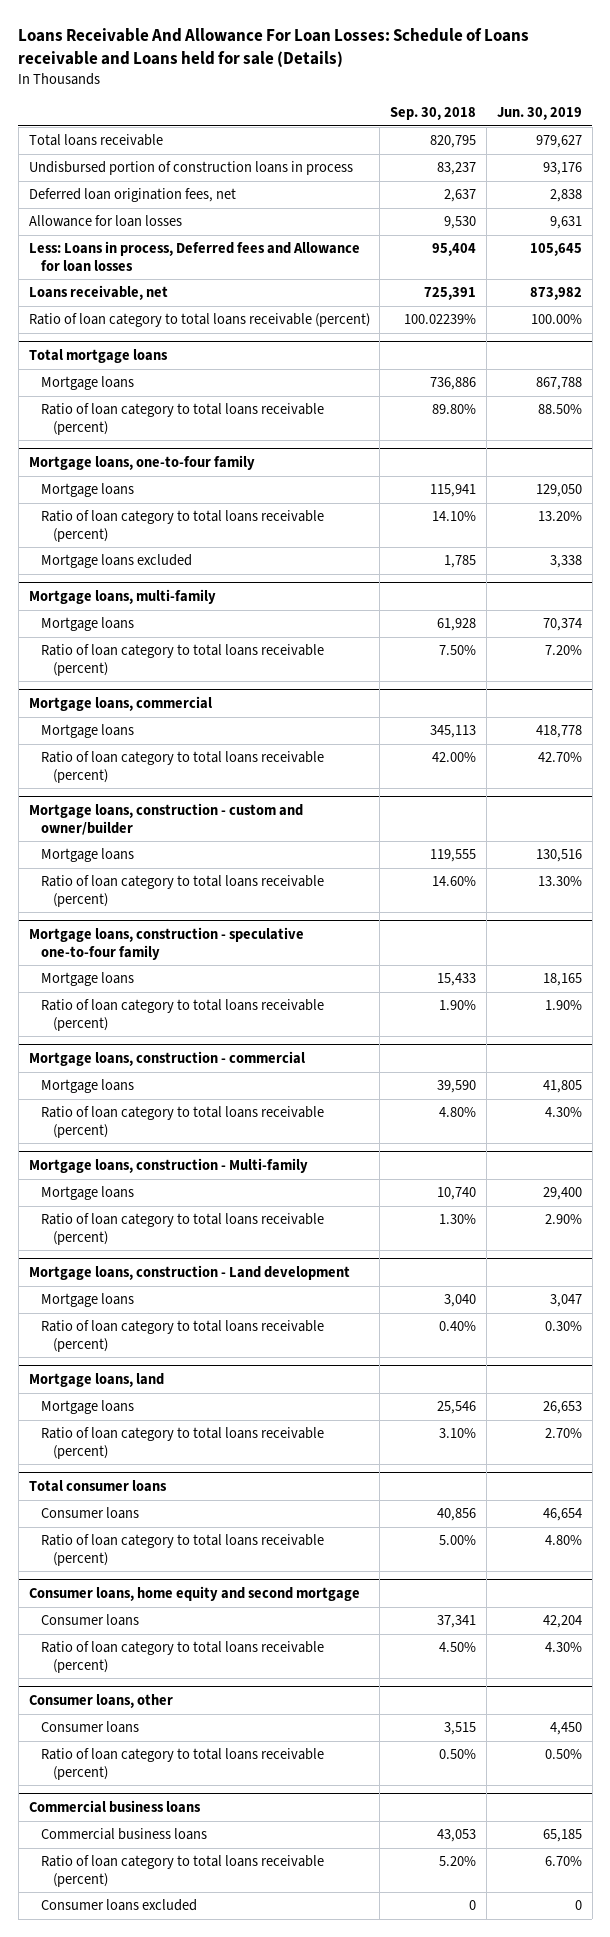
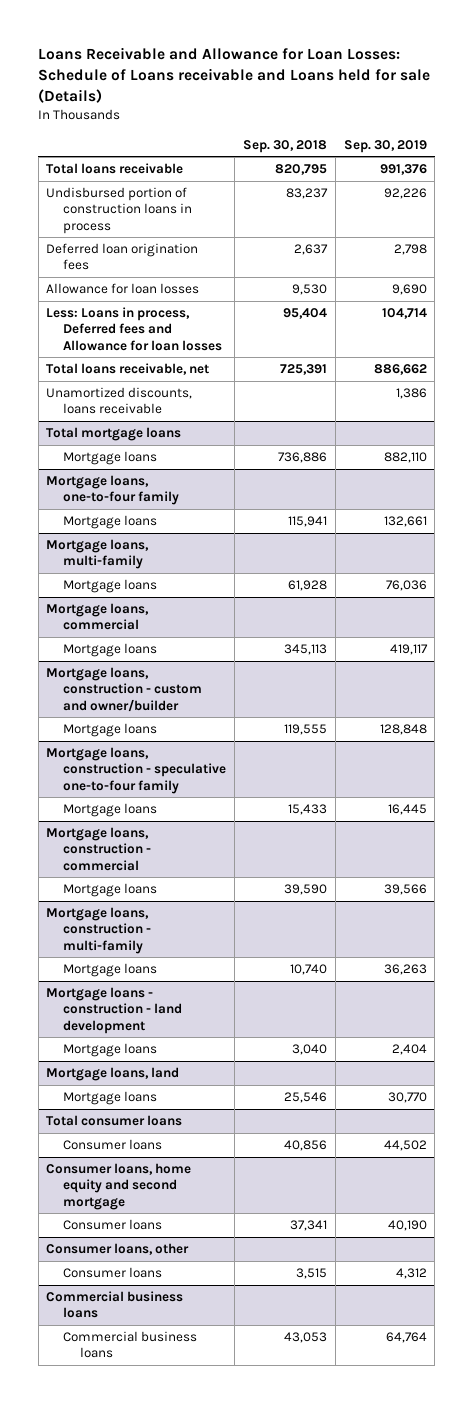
- Loans Receivable And Allowance For Loan Losses: Schedule of Loans receivable and Loans held for sale (Details)
+ Loans Receivable and Allowance for Loan Losses: Schedule of Loans receivable and Loans held for sale (Details)
- | Sep. 30, 2018 | Jun. 30, 2019
+ | Sep. 30, 2018 | Sep. 30, 2019
- Deferred loan origination fees, net | 2,637 | 2,838
+ Deferred loan origination fees | 2,637 | 2,798
- Loans receivable, net | 725,391 | 873,982
- Ratio of loan category to total loans receivable (percent) | 100.02239% | 100.00%
+ Total loans receivable, net | 725,391 | 886,662
+ Unamortized discounts, loans receivable | | 1,386
@ Total mortgage loans
- Ratio of loan category to total loans receivable (percent) | 89.80% | 88.50%
@ Mortgage loans, one-to-four family
- Ratio of loan category to total loans receivable (percent) | 14.10% | 13.20%
- Mortgage loans excluded | 1,785 | 3,338
@ Mortgage loans, multi-family
- Ratio of loan category to total loans receivable (percent) | 7.50% | 7.20%
@ Mortgage loans, commercial
- Ratio of loan category to total loans receivable (percent) | 42.00% | 42.70%
@ Mortgage loans, construction - custom and owner/builder
- Ratio of loan category to total loans receivable (percent) | 14.60% | 13.30%
@ Mortgage loans, construction - speculative one-to-four family
- Ratio of loan category to total loans receivable (percent) | 1.90% | 1.90%
@ Mortgage loans, construction - commercial
- Ratio of loan category to total loans receivable (percent) | 4.80% | 4.30%
- Mortgage loans, construction - Multi-family
+ Mortgage loans, construction - multi-family
- Ratio of loan category to total loans receivable (percent) | 1.30% | 2.90%
- Mortgage loans, construction - Land development
+ Mortgage loans - construction - land development
- Ratio of loan category to total loans receivable (percent) | 0.40% | 0.30%
@ Mortgage loans, land
- Ratio of loan category to total loans receivable (percent) | 3.10% | 2.70%
@ Total consumer loans
- Ratio of loan category to total loans receivable (percent) | 5.00% | 4.80%
@ Consumer loans, home equity and second mortgage
- Ratio of loan category to total loans receivable (percent) | 4.50% | 4.30%
@ Consumer loans, other
- Ratio of loan category to total loans receivable (percent) | 0.50% | 0.50%
@ Commercial business loans
- Ratio of loan category to total loans receivable (percent) | 5.20% | 6.70%
- Consumer loans excluded | 0 | 0

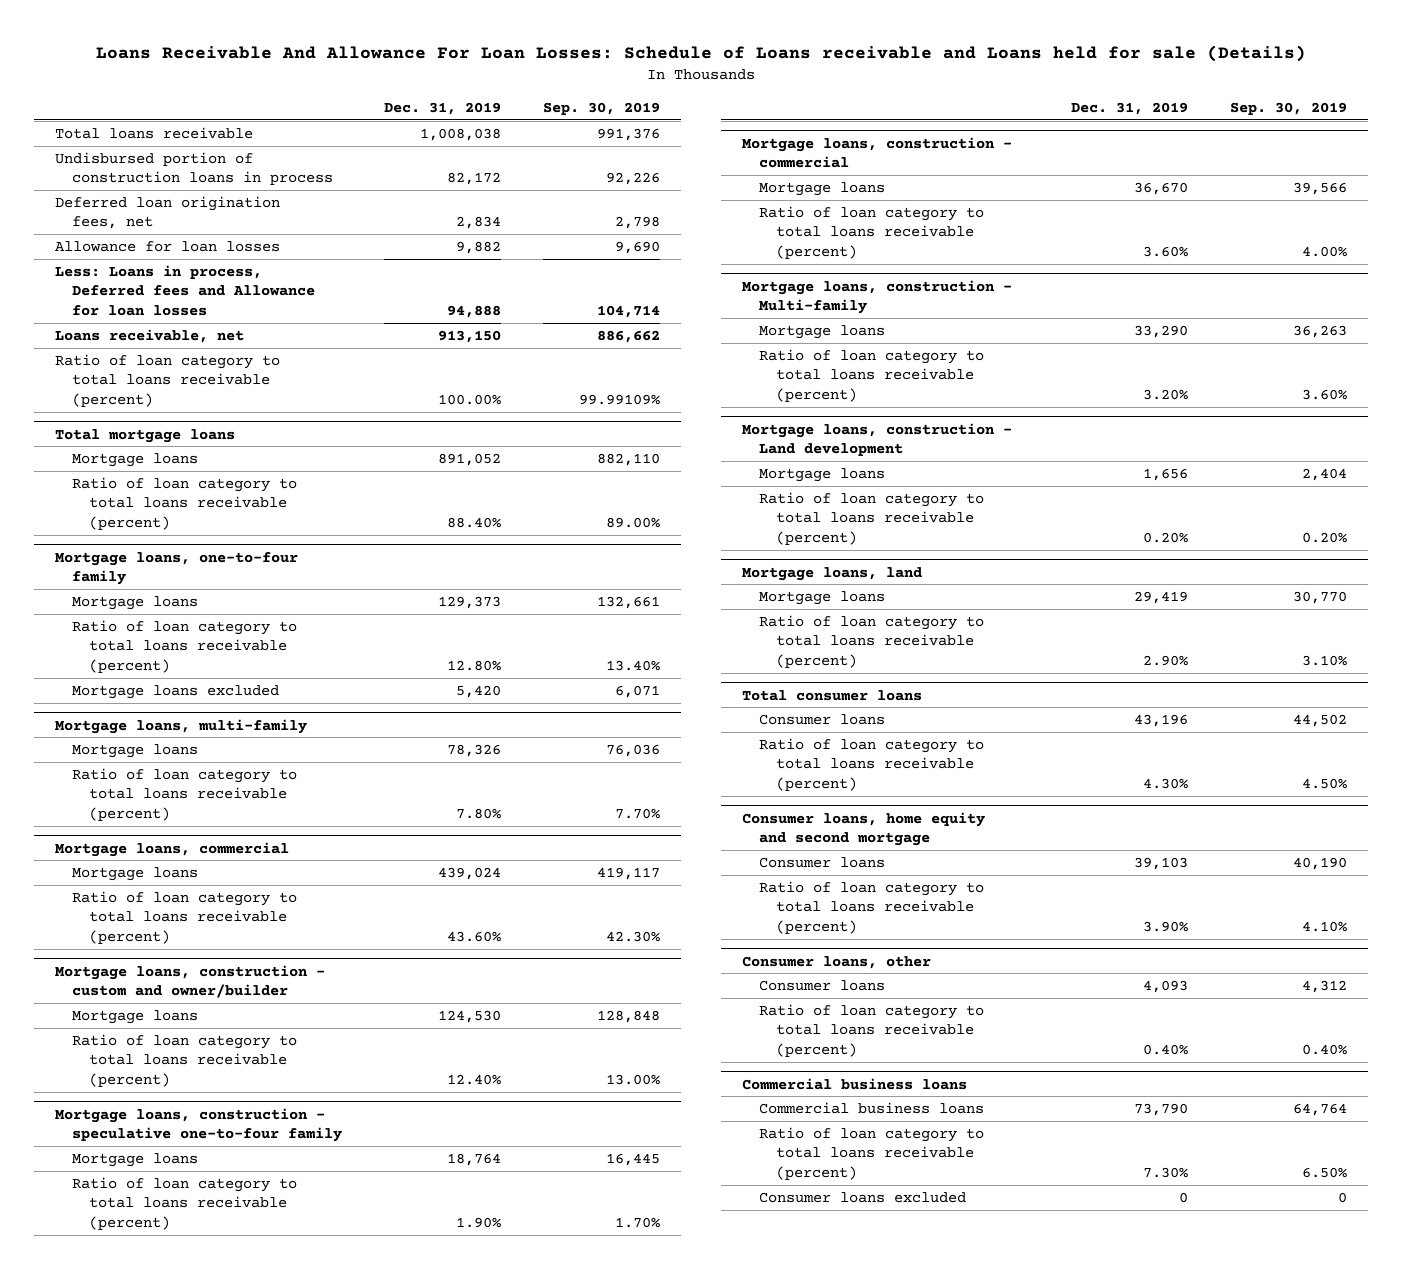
- Loans Receivable and Allowance for Loan Losses: Schedule of Loans receivable and Loans held for sale (Details)
+ Loans Receivable And Allowance For Loan Losses: Schedule of Loans receivable and Loans held for sale (Details)
- | Sep. 30, 2018 | Sep. 30, 2019
+ | Dec. 31, 2019 | Sep. 30, 2019
- Deferred loan origination fees | 2,637 | 2,798
+ Deferred loan origination fees, net | 2,834 | 2,798
- Total loans receivable, net | 725,391 | 886,662
- Unamortized discounts, loans receivable | | 1,386
+ Loans receivable, net | 913,150 | 886,662
+ Ratio of loan category to total loans receivable (percent) | 100.00% | 99.99109%
@ Total mortgage loans
+ Ratio of loan category to total loans receivable (percent) | 88.40% | 89.00%
@ Mortgage loans, one-to-four family
+ Ratio of loan category to total loans receivable (percent) | 12.80% | 13.40%
+ Mortgage loans excluded | 5,420 | 6,071
@ Mortgage loans, multi-family
+ Ratio of loan category to total loans receivable (percent) | 7.80% | 7.70%
@ Mortgage loans, commercial
+ Ratio of loan category to total loans receivable (percent) | 43.60% | 42.30%
@ Mortgage loans, construction - custom and owner/builder
+ Ratio of loan category to total loans receivable (percent) | 12.40% | 13.00%
@ Mortgage loans, construction - speculative one-to-four family
+ Ratio of loan category to total loans receivable (percent) | 1.90% | 1.70%
- Mortgage loans, construction - multi-family
@ Mortgage loans, construction - commercial
+ Ratio of loan category to total loans receivable (percent) | 3.60% | 4.00%
+ Mortgage loans, construction - Multi-family
- Mortgage loans - construction - land development
+ Ratio of loan category to total loans receivable (percent) | 3.20% | 3.60%
+ Mortgage loans, construction - Land development
+ Ratio of loan category to total loans receivable (percent) | 0.20% | 0.20%
@ Mortgage loans, land
+ Ratio of loan category to total loans receivable (percent) | 2.90% | 3.10%
@ Total consumer loans
+ Ratio of loan category to total loans receivable (percent) | 4.30% | 4.50%
@ Consumer loans, home equity and second mortgage
+ Ratio of loan category to total loans receivable (percent) | 3.90% | 4.10%
@ Consumer loans, other
+ Ratio of loan category to total loans receivable (percent) | 0.40% | 0.40%
@ Commercial business loans
+ Ratio of loan category to total loans receivable (percent) | 7.30% | 6.50%
+ Consumer loans excluded | 0 | 0

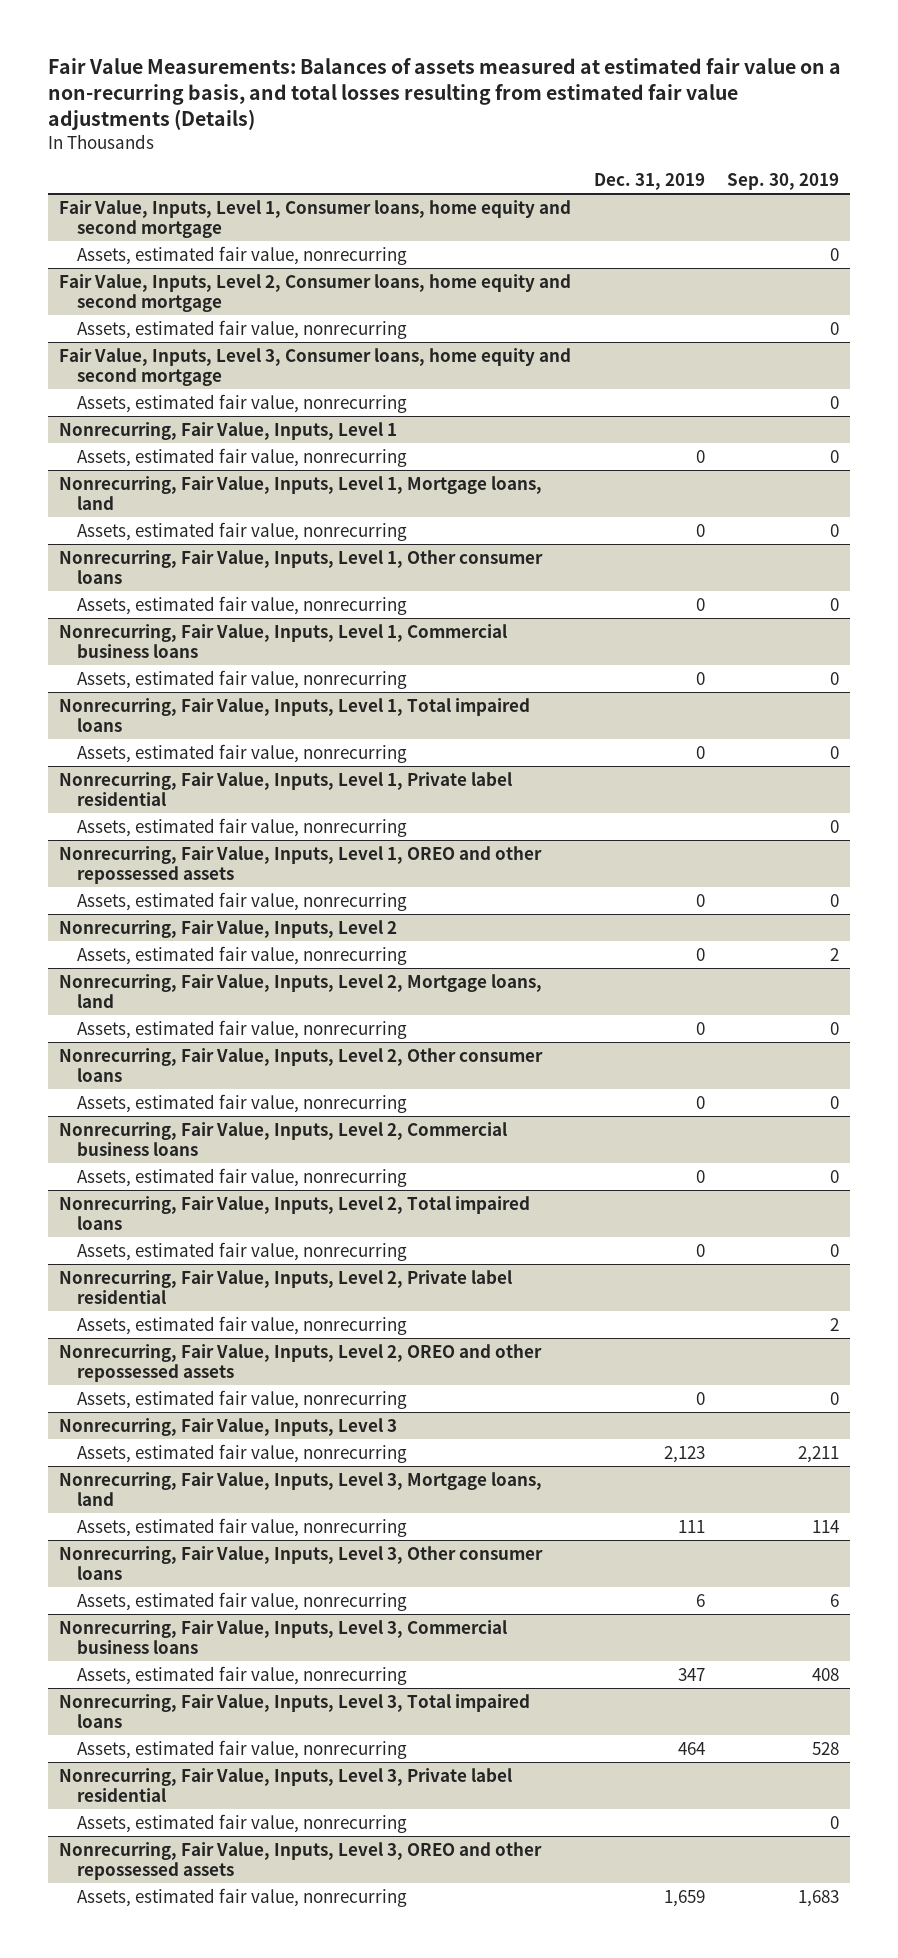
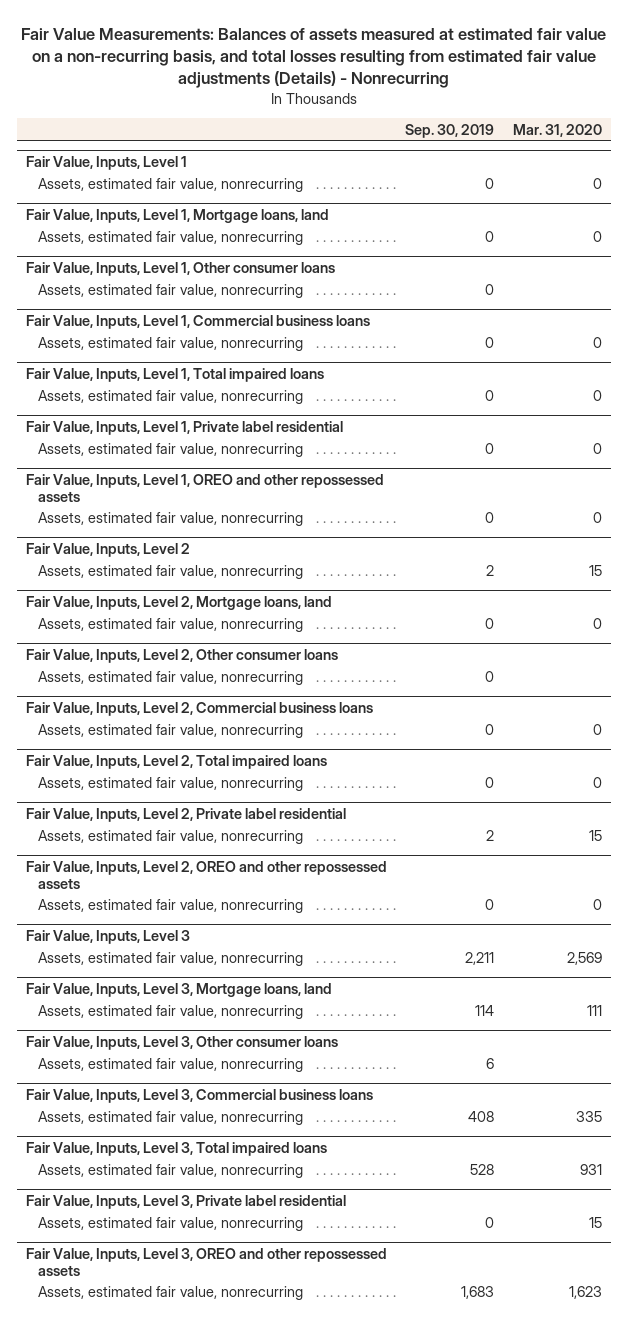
- Fair Value Measurements: Balances of assets measured at estimated fair value on a non-recurring basis, and total losses resulting from estimated fair value adjustments (Details)
+ Fair Value Measurements: Balances of assets measured at estimated fair value on a non-recurring basis, and total losses resulting from estimated fair value adjustments (Details) - Nonrecurring
- | Dec. 31, 2019 | Sep. 30, 2019
+ | Sep. 30, 2019 | Mar. 31, 2020
- Fair Value, Inputs, Level 1, Consumer loans, home equity and second mortgage
- Assets, estimated fair value, nonrecurring | | 0
- Fair Value, Inputs, Level 2, Consumer loans, home equity and second mortgage
- Assets, estimated fair value, nonrecurring | | 0
- Fair Value, Inputs, Level 3, Consumer loans, home equity and second mortgage
- Assets, estimated fair value, nonrecurring | | 0
- Nonrecurring, Fair Value, Inputs, Level 1
+ Fair Value, Inputs, Level 1
- Nonrecurring, Fair Value, Inputs, Level 1, Mortgage loans, land
+ Fair Value, Inputs, Level 1, Mortgage loans, land
- Nonrecurring, Fair Value, Inputs, Level 1, Other consumer loans
+ Fair Value, Inputs, Level 1, Other consumer loans
- Nonrecurring, Fair Value, Inputs, Level 1, Commercial business loans
+ Fair Value, Inputs, Level 1, Commercial business loans
- Nonrecurring, Fair Value, Inputs, Level 1, Total impaired loans
+ Fair Value, Inputs, Level 1, Total impaired loans
- Nonrecurring, Fair Value, Inputs, Level 1, Private label residential
+ Fair Value, Inputs, Level 1, Private label residential
- Nonrecurring, Fair Value, Inputs, Level 1, OREO and other repossessed assets
+ Fair Value, Inputs, Level 1, OREO and other repossessed assets
- Nonrecurring, Fair Value, Inputs, Level 2
+ Fair Value, Inputs, Level 2
- Nonrecurring, Fair Value, Inputs, Level 2, Mortgage loans, land
+ Fair Value, Inputs, Level 2, Mortgage loans, land
- Nonrecurring, Fair Value, Inputs, Level 2, Other consumer loans
+ Fair Value, Inputs, Level 2, Other consumer loans
- Nonrecurring, Fair Value, Inputs, Level 2, Commercial business loans
+ Fair Value, Inputs, Level 2, Commercial business loans
- Nonrecurring, Fair Value, Inputs, Level 2, Total impaired loans
+ Fair Value, Inputs, Level 2, Total impaired loans
- Nonrecurring, Fair Value, Inputs, Level 2, Private label residential
+ Fair Value, Inputs, Level 2, Private label residential
- Nonrecurring, Fair Value, Inputs, Level 2, OREO and other repossessed assets
+ Fair Value, Inputs, Level 2, OREO and other repossessed assets
- Nonrecurring, Fair Value, Inputs, Level 3
+ Fair Value, Inputs, Level 3
- Nonrecurring, Fair Value, Inputs, Level 3, Mortgage loans, land
+ Fair Value, Inputs, Level 3, Mortgage loans, land
- Nonrecurring, Fair Value, Inputs, Level 3, Other consumer loans
+ Fair Value, Inputs, Level 3, Other consumer loans
- Nonrecurring, Fair Value, Inputs, Level 3, Commercial business loans
+ Fair Value, Inputs, Level 3, Commercial business loans
- Nonrecurring, Fair Value, Inputs, Level 3, Total impaired loans
+ Fair Value, Inputs, Level 3, Total impaired loans
- Nonrecurring, Fair Value, Inputs, Level 3, Private label residential
+ Fair Value, Inputs, Level 3, Private label residential
- Nonrecurring, Fair Value, Inputs, Level 3, OREO and other repossessed assets
+ Fair Value, Inputs, Level 3, OREO and other repossessed assets

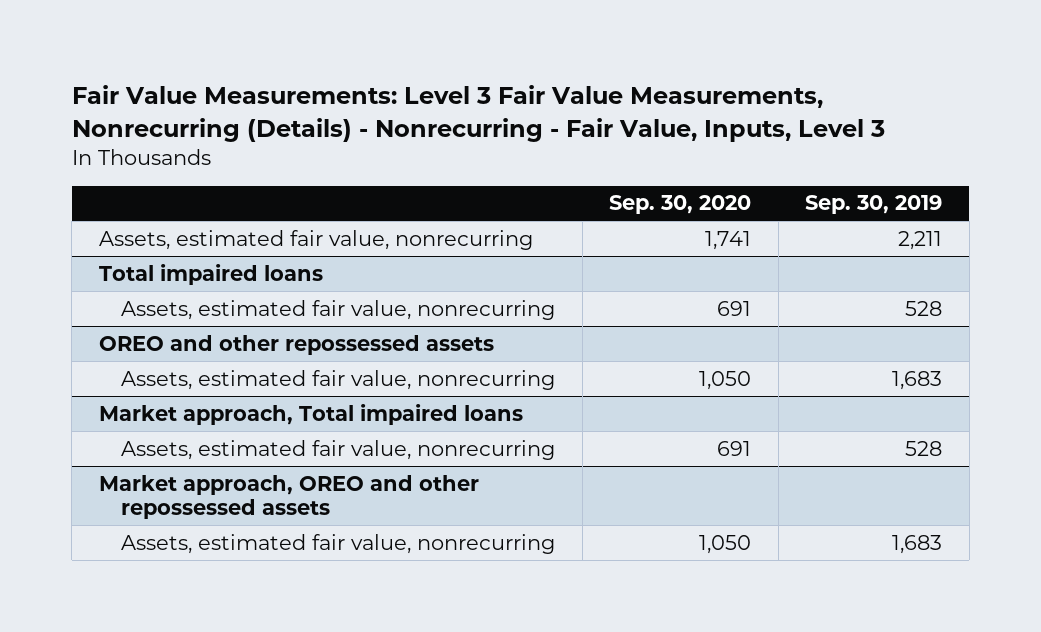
- Fair Value Measurements: Balances of assets measured at estimated fair value on a non-recurring basis, and total losses resulting from estimated fair value adjustments (Details) - Nonrecurring
+ Fair Value Measurements: Level 3 Fair Value Measurements, Nonrecurring (Details) - Nonrecurring - Fair Value, Inputs, Level 3
- | Sep. 30, 2019 | Mar. 31, 2020
+ | Sep. 30, 2020 | Sep. 30, 2019
- Fair Value, Inputs, Level 1
- Assets, estimated fair value, nonrecurring | 0 | 0
- Fair Value, Inputs, Level 1, Mortgage loans, land
- Assets, estimated fair value, nonrecurring | 0 | 0
- Fair Value, Inputs, Level 1, Other consumer loans
- Assets, estimated fair value, nonrecurring | 0 |
- Fair Value, Inputs, Level 1, Commercial business loans
- Assets, estimated fair value, nonrecurring | 0 | 0
- Fair Value, Inputs, Level 1, Total impaired loans
- Assets, estimated fair value, nonrecurring | 0 | 0
- Fair Value, Inputs, Level 1, Private label residential
- Assets, estimated fair value, nonrecurring | 0 | 0
- Fair Value, Inputs, Level 1, OREO and other repossessed assets
- Assets, estimated fair value, nonrecurring | 0 | 0
- Fair Value, Inputs, Level 2
- Assets, estimated fair value, nonrecurring | 2 | 15
- Fair Value, Inputs, Level 2, Mortgage loans, land
- Assets, estimated fair value, nonrecurring | 0 | 0
- Fair Value, Inputs, Level 2, Other consumer loans
- Assets, estimated fair value, nonrecurring | 0 |
- Fair Value, Inputs, Level 2, Commercial business loans
- Assets, estimated fair value, nonrecurring | 0 | 0
- Fair Value, Inputs, Level 2, Total impaired loans
- Assets, estimated fair value, nonrecurring | 0 | 0
- Fair Value, Inputs, Level 2, Private label residential
- Assets, estimated fair value, nonrecurring | 2 | 15
- Fair Value, Inputs, Level 2, OREO and other repossessed assets
- Assets, estimated fair value, nonrecurring | 0 | 0
- Fair Value, Inputs, Level 3
- Fair Value, Inputs, Level 3, Mortgage loans, land
- Assets, estimated fair value, nonrecurring | 114 | 111
- Fair Value, Inputs, Level 3, Other consumer loans
- Assets, estimated fair value, nonrecurring | 6 |
- Fair Value, Inputs, Level 3, Commercial business loans
- Assets, estimated fair value, nonrecurring | 408 | 335
- Fair Value, Inputs, Level 3, Total impaired loans
+ Total impaired loans
- Fair Value, Inputs, Level 3, Private label residential
- Assets, estimated fair value, nonrecurring | 0 | 15
- Fair Value, Inputs, Level 3, OREO and other repossessed assets
+ OREO and other repossessed assets
+ Market approach, Total impaired loans
+ Assets, estimated fair value, nonrecurring | 691 | 528
+ Market approach, OREO and other repossessed assets
+ Assets, estimated fair value, nonrecurring | 1,050 | 1,683

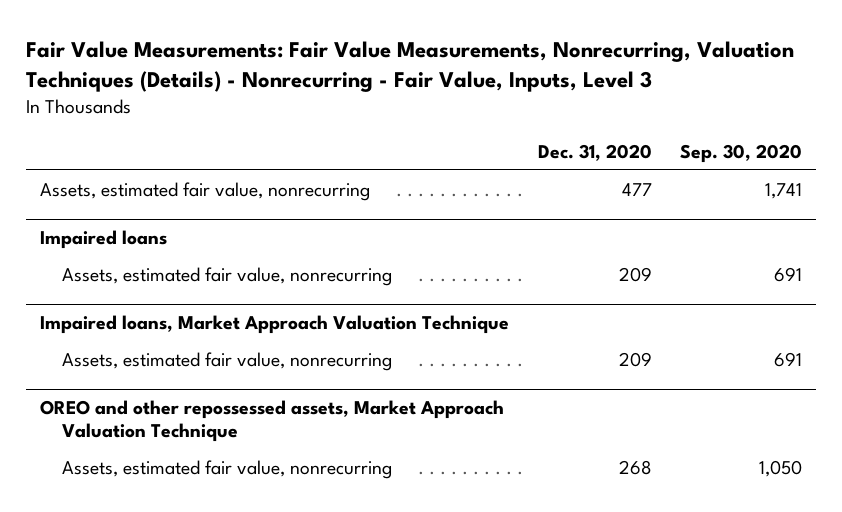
- Fair Value Measurements: Level 3 Fair Value Measurements, Nonrecurring (Details) - Nonrecurring - Fair Value, Inputs, Level 3
+ Fair Value Measurements: Fair Value Measurements, Nonrecurring, Valuation Techniques (Details) - Nonrecurring - Fair Value, Inputs, Level 3
- | Sep. 30, 2020 | Sep. 30, 2019
+ | Dec. 31, 2020 | Sep. 30, 2020
- Total impaired loans
+ Impaired loans
- OREO and other repossessed assets
- Assets, estimated fair value, nonrecurring | 1,050 | 1,683
- Market approach, Total impaired loans
+ Impaired loans, Market Approach Valuation Technique
- Market approach, OREO and other repossessed assets
+ OREO and other repossessed assets, Market Approach Valuation Technique

